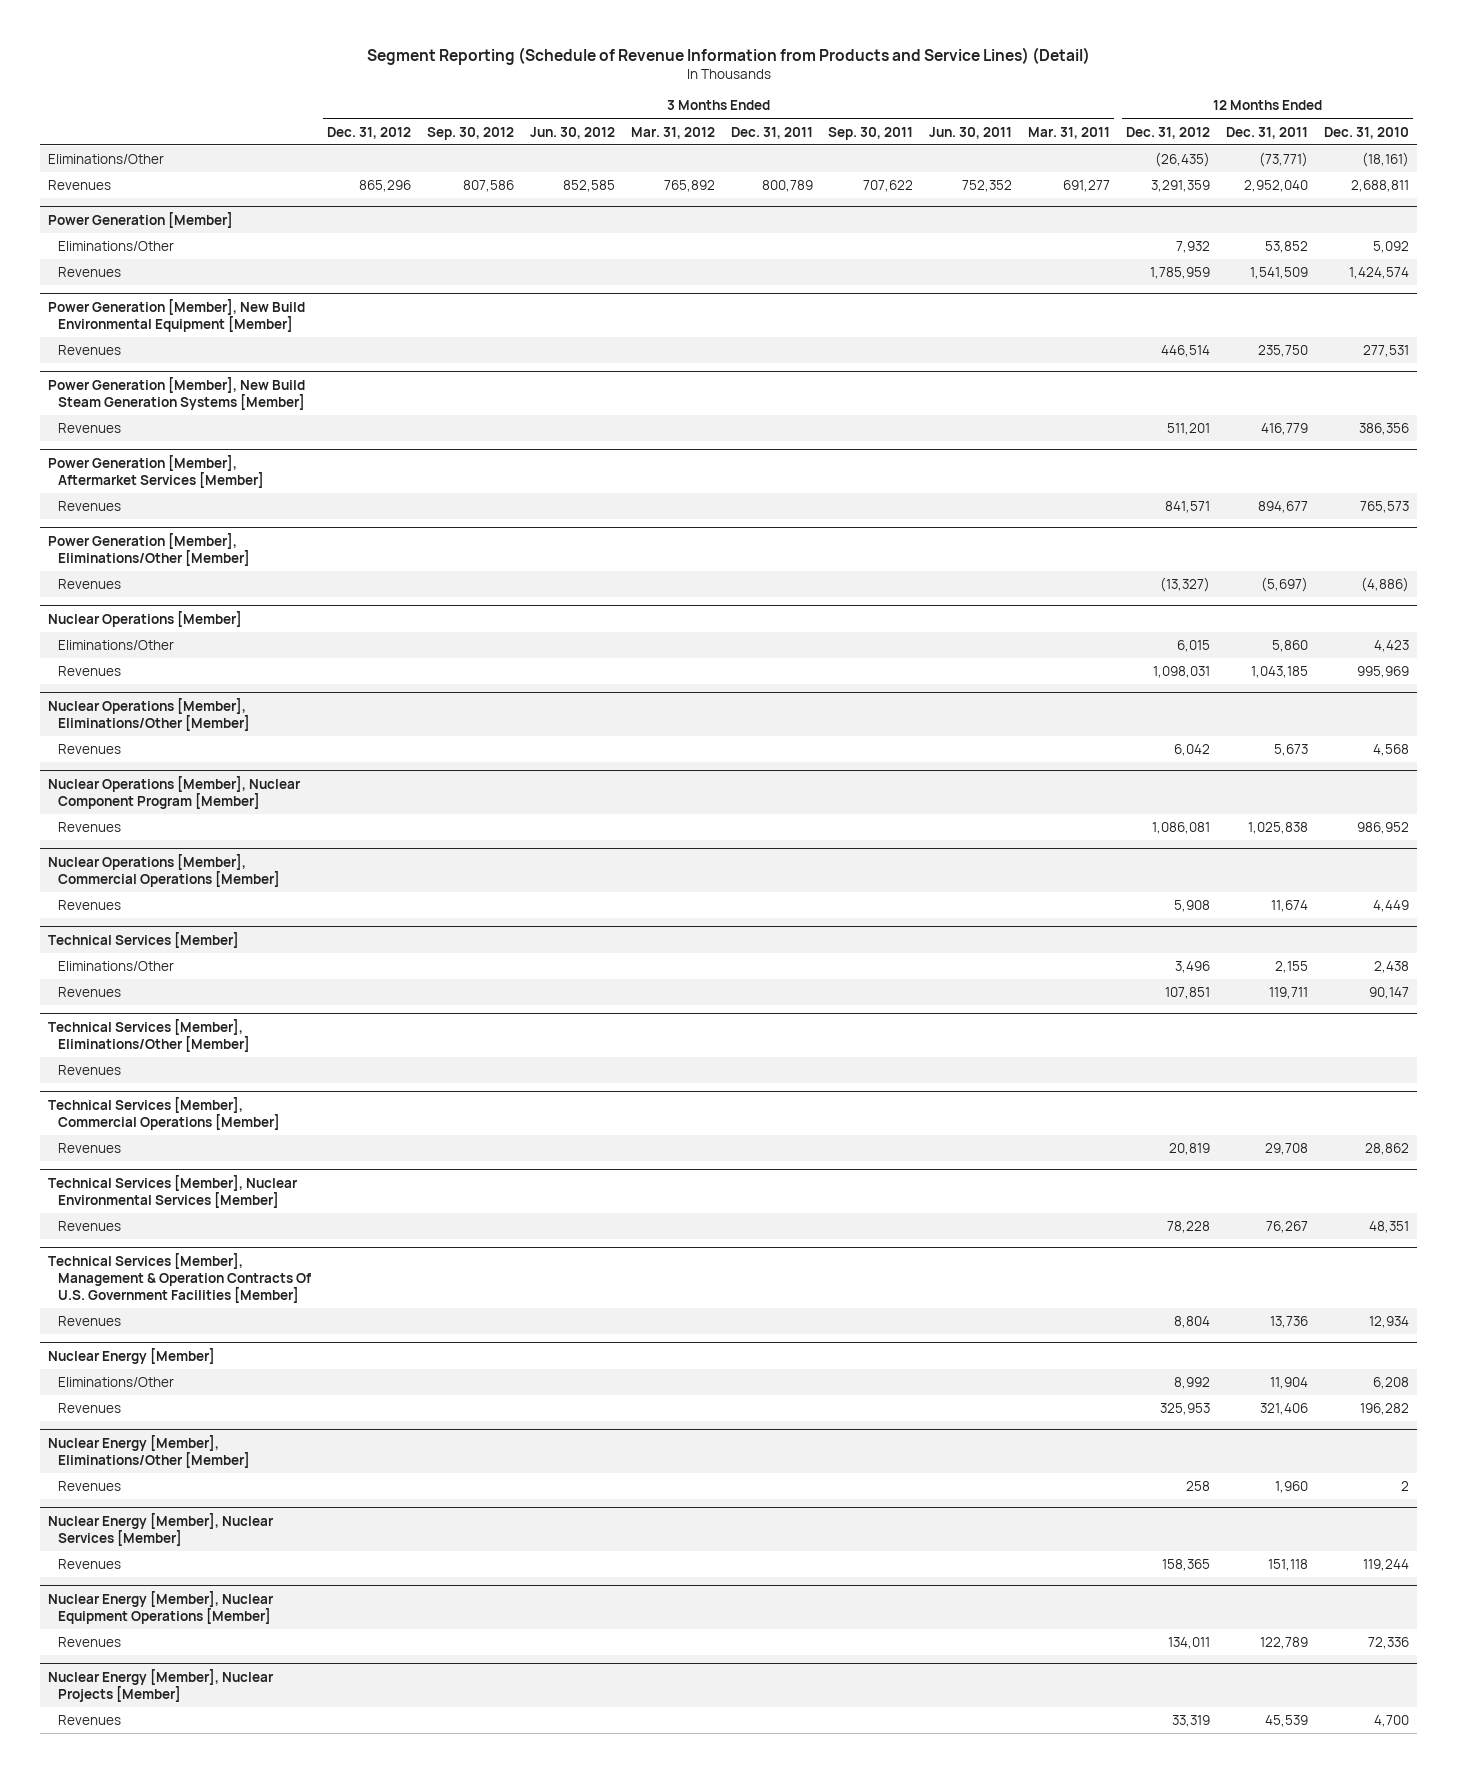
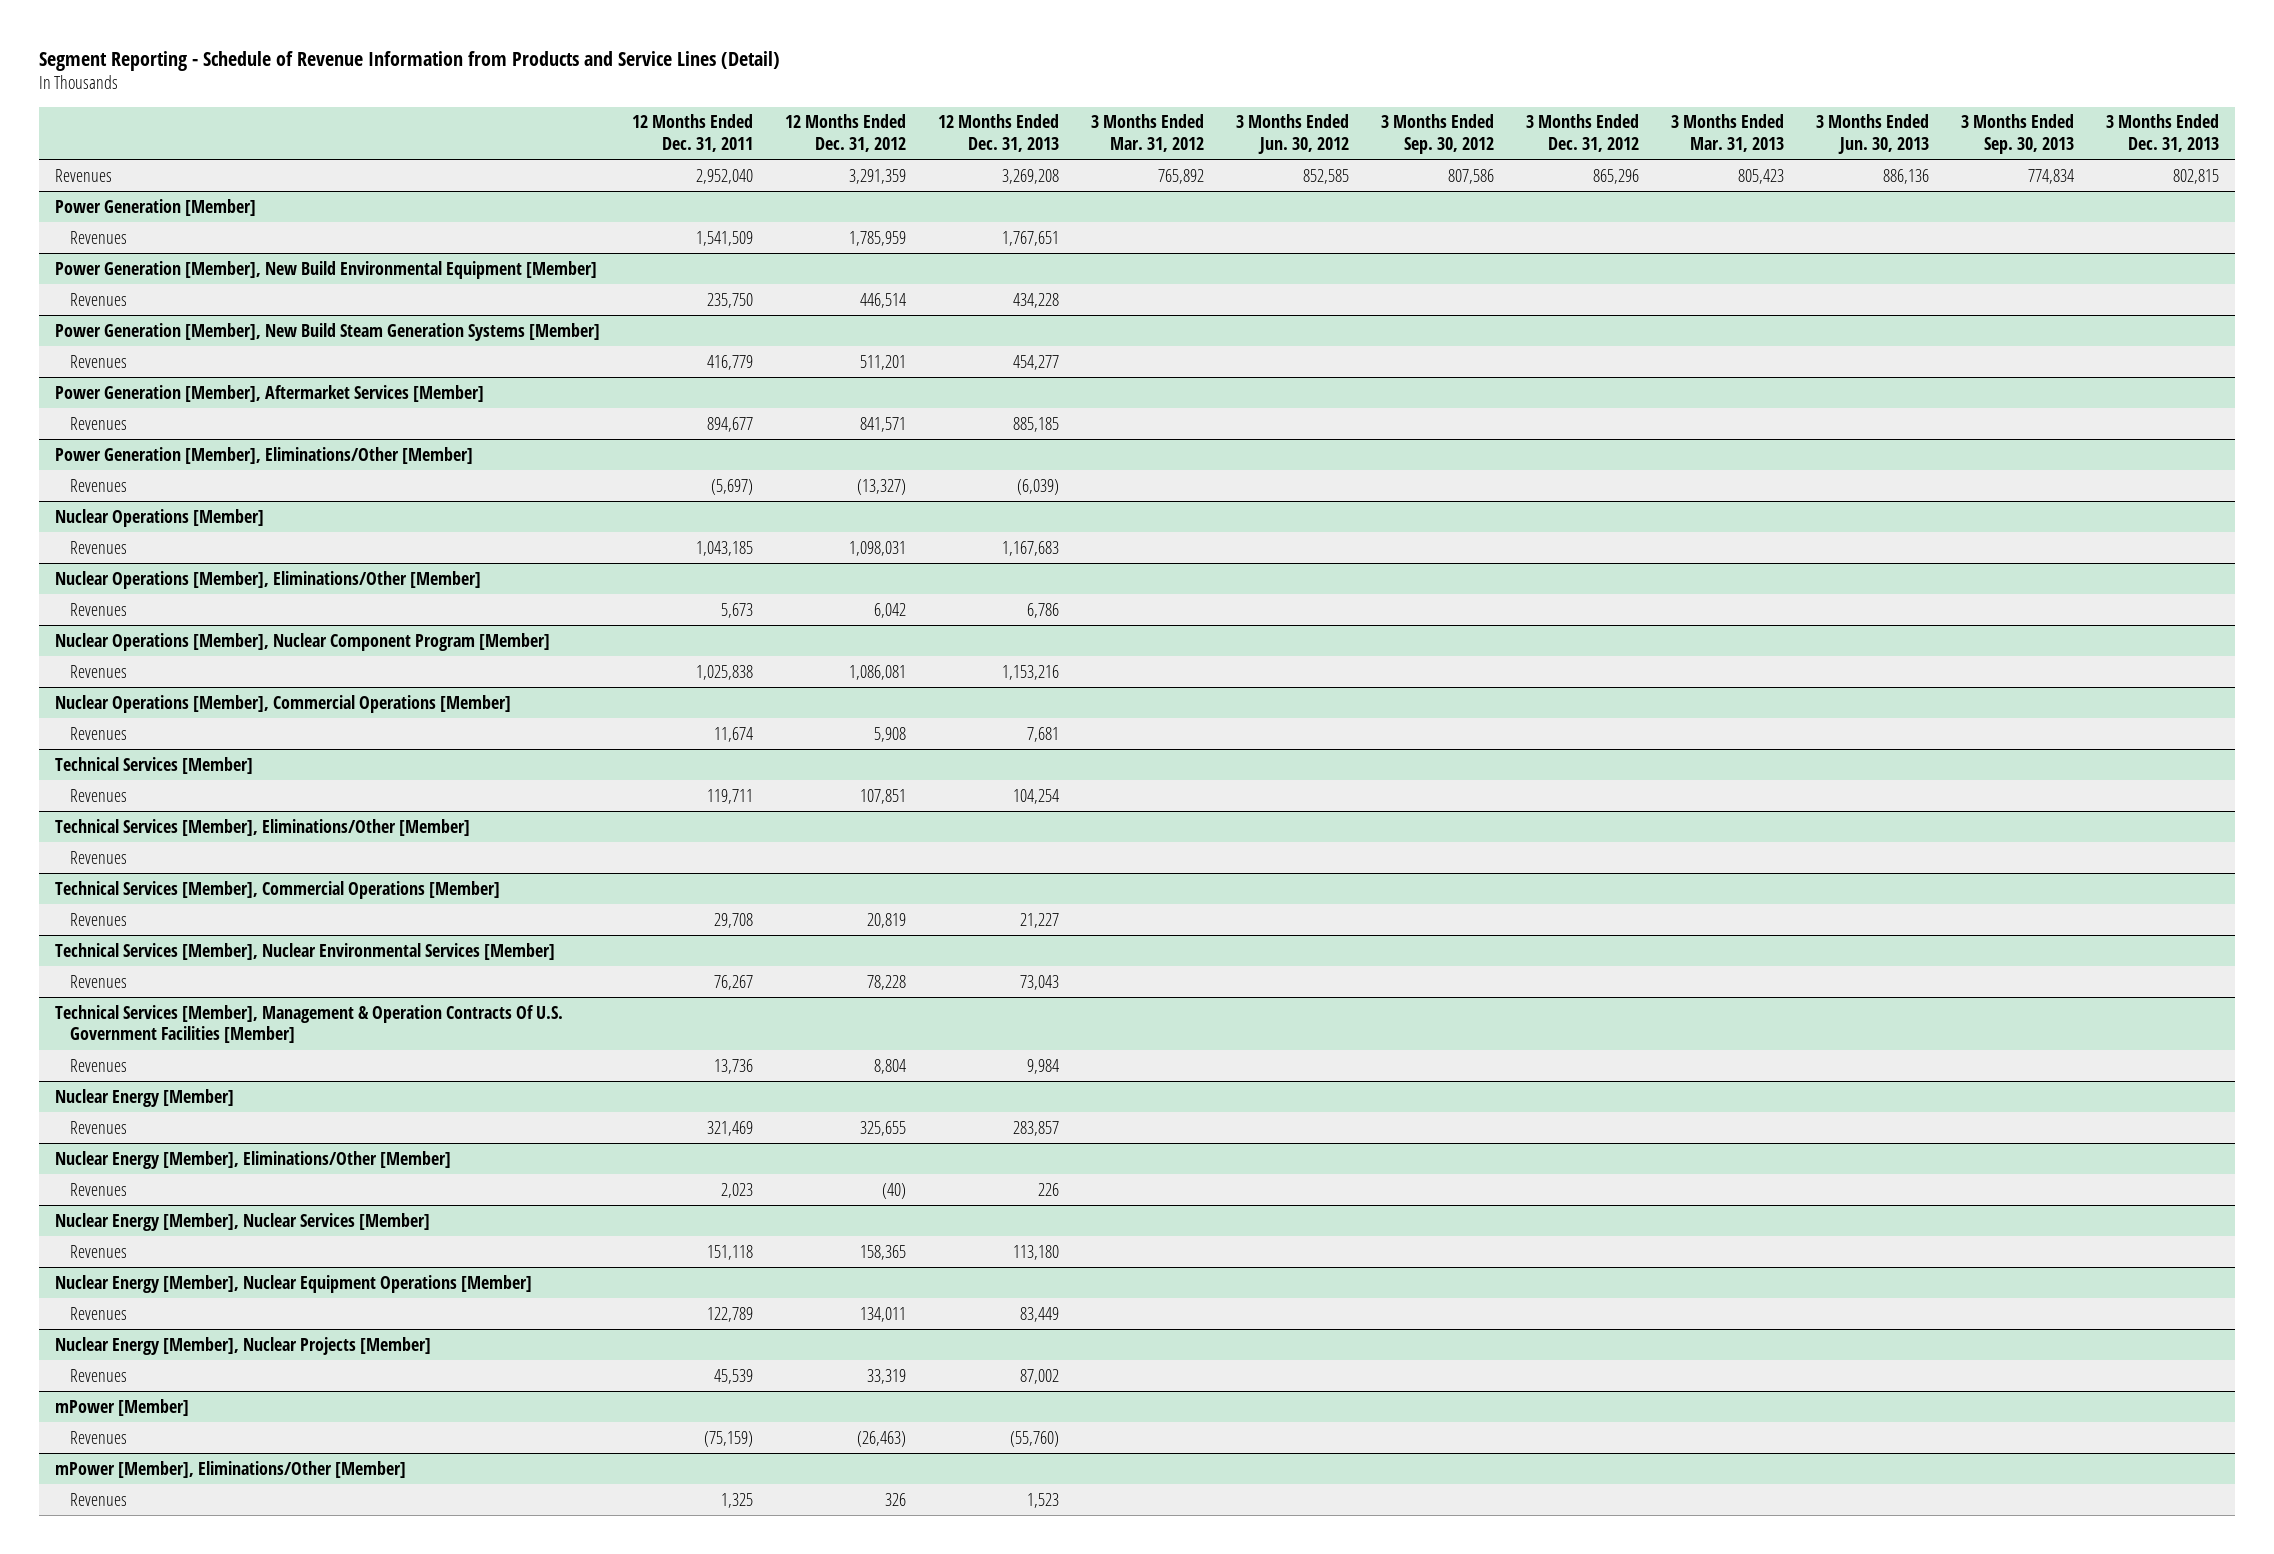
- Segment Reporting (Schedule of Revenue Information from Products and Service Lines) (Detail)
+ Segment Reporting - Schedule of Revenue Information from Products and Service Lines (Detail)
- | 3 Months Ended Dec. 31, 2012 | 3 Months Ended Sep. 30, 2012 | 3 Months Ended Jun. 30, 2012 | 3 Months Ended Mar. 31, 2012 | 3 Months Ended Dec. 31, 2011 | 3 Months Ended Sep. 30, 2011 | 3 Months Ended Jun. 30, 2011 | 3 Months Ended Mar. 31, 2011 | 12 Months Ended Dec. 31, 2012 | 12 Months Ended Dec. 31, 2011 | 12 Months Ended Dec. 31, 2010
+ | 12 Months Ended Dec. 31, 2011 | 12 Months Ended Dec. 31, 2012 | 12 Months Ended Dec. 31, 2013 | 3 Months Ended Mar. 31, 2012 | 3 Months Ended Jun. 30, 2012 | 3 Months Ended Sep. 30, 2012 | 3 Months Ended Dec. 31, 2012 | 3 Months Ended Mar. 31, 2013 | 3 Months Ended Jun. 30, 2013 | 3 Months Ended Sep. 30, 2013 | 3 Months Ended Dec. 31, 2013
- Eliminations/Other | | | | | | | | | (26,435) | (73,771) | (18,161)
@ Power Generation [Member]
- Eliminations/Other | | | | | | | | | 7,932 | 53,852 | 5,092
@ Nuclear Operations [Member]
- Eliminations/Other | | | | | | | | | 6,015 | 5,860 | 4,423
@ Technical Services [Member]
- Eliminations/Other | | | | | | | | | 3,496 | 2,155 | 2,438
@ Nuclear Energy [Member]
- Eliminations/Other | | | | | | | | | 8,992 | 11,904 | 6,208
- Revenues | | | | | | | | | 325,953 | 321,406 | 196,282
+ Revenues | 321,469 | 325,655 | 283,857 | | | | | | | |
@ Nuclear Energy [Member], Eliminations/Other [Member]
- Revenues | | | | | | | | | 258 | 1,960 | 2
+ Revenues | 2,023 | (40) | 226 | | | | | | | |
+ mPower [Member]
+ Revenues | (75,159) | (26,463) | (55,760) | | | | | | | |
+ mPower [Member], Eliminations/Other [Member]
+ Revenues | 1,325 | 326 | 1,523 | | | | | | | |

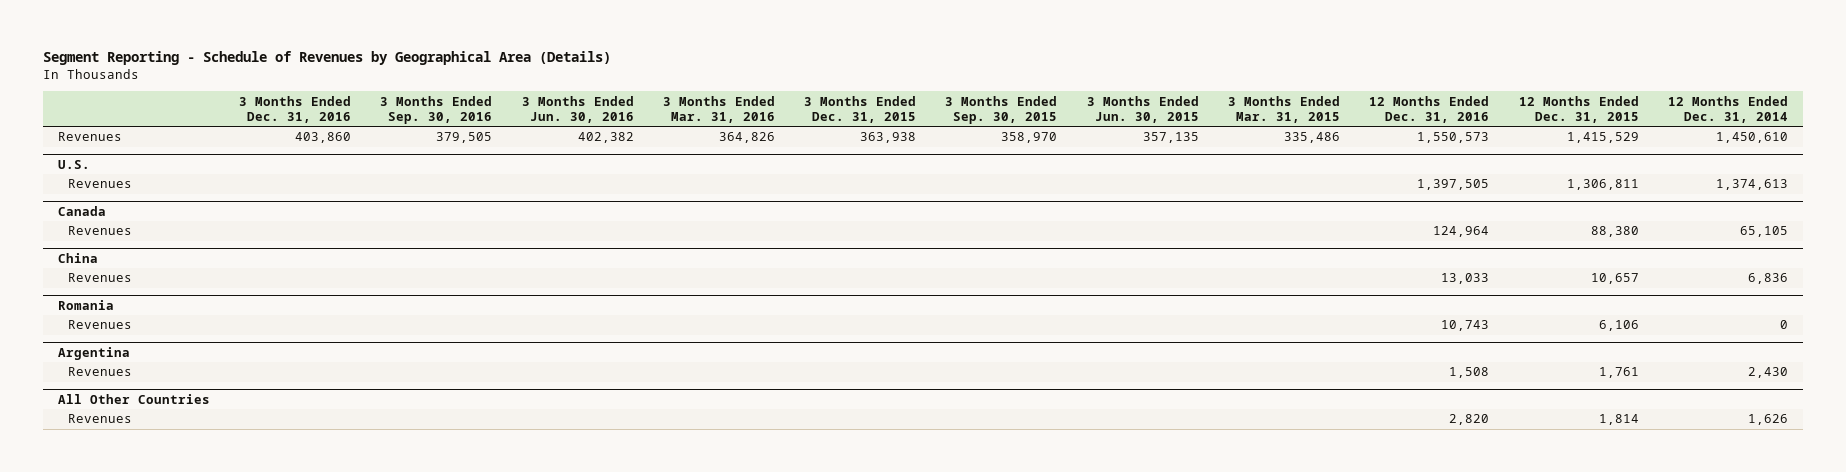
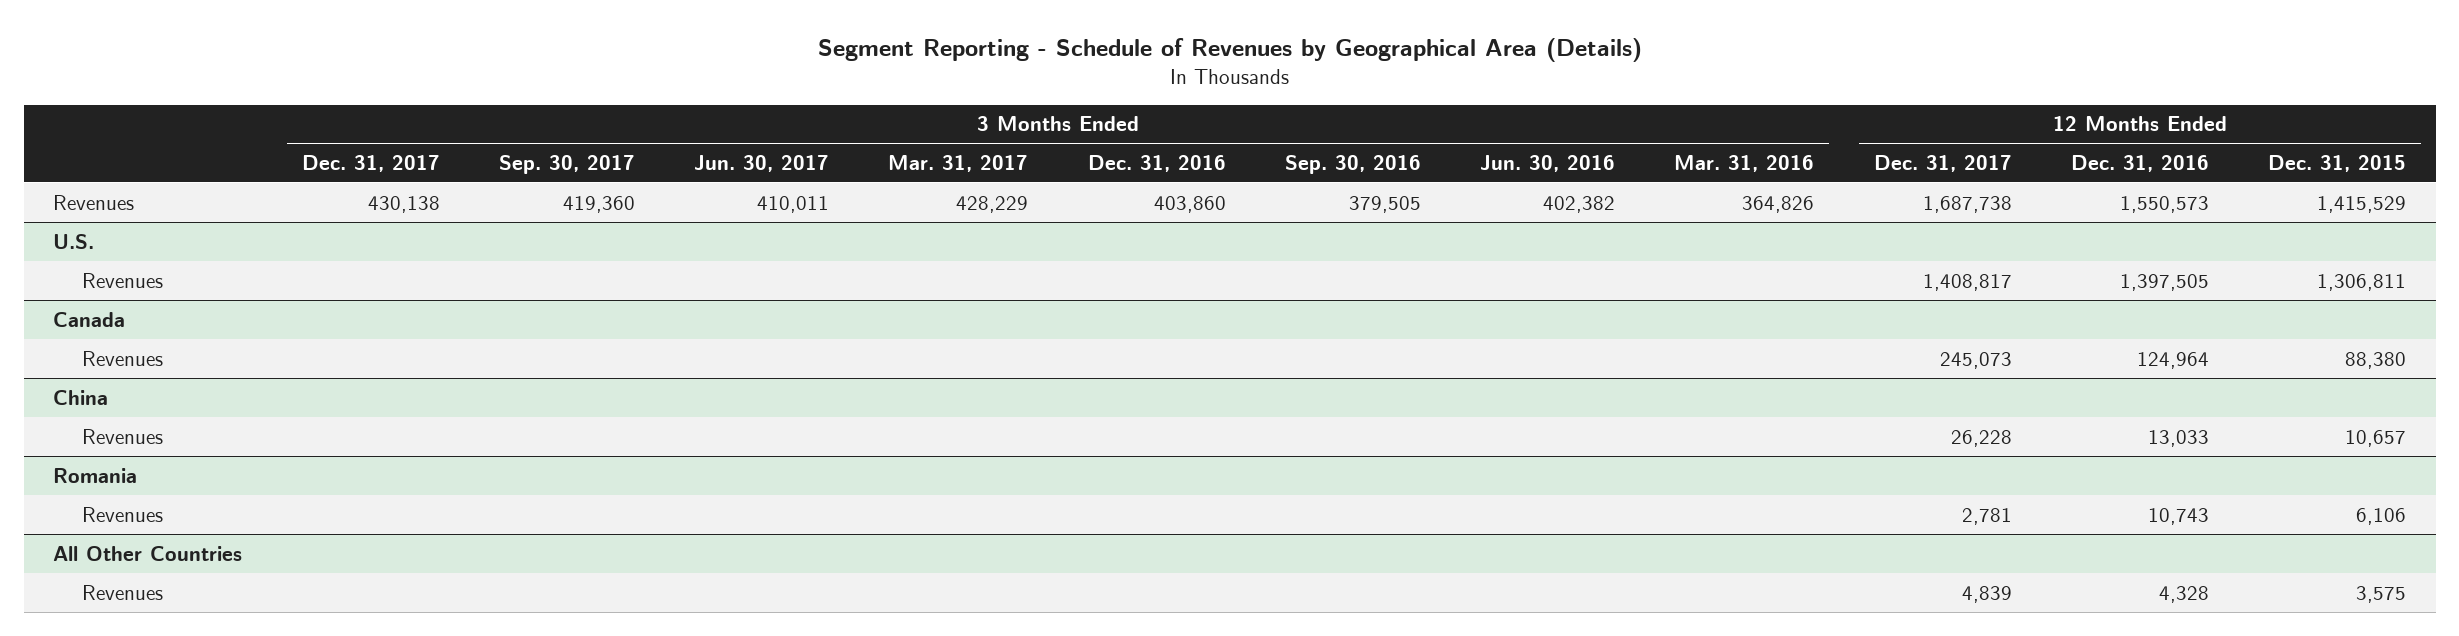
- | 3 Months Ended Dec. 31, 2016 | 3 Months Ended Sep. 30, 2016 | 3 Months Ended Jun. 30, 2016 | 3 Months Ended Mar. 31, 2016 | 3 Months Ended Dec. 31, 2015 | 3 Months Ended Sep. 30, 2015 | 3 Months Ended Jun. 30, 2015 | 3 Months Ended Mar. 31, 2015 | 12 Months Ended Dec. 31, 2016 | 12 Months Ended Dec. 31, 2015 | 12 Months Ended Dec. 31, 2014
+ | 3 Months Ended Dec. 31, 2017 | 3 Months Ended Sep. 30, 2017 | 3 Months Ended Jun. 30, 2017 | 3 Months Ended Mar. 31, 2017 | 3 Months Ended Dec. 31, 2016 | 3 Months Ended Sep. 30, 2016 | 3 Months Ended Jun. 30, 2016 | 3 Months Ended Mar. 31, 2016 | 12 Months Ended Dec. 31, 2017 | 12 Months Ended Dec. 31, 2016 | 12 Months Ended Dec. 31, 2015
- Argentina
- Revenues | | | | | | | | | 1,508 | 1,761 | 2,430
@ All Other Countries
- Revenues | | | | | | | | | 2,820 | 1,814 | 1,626
+ Revenues | | | | | | | | | 4,839 | 4,328 | 3,575

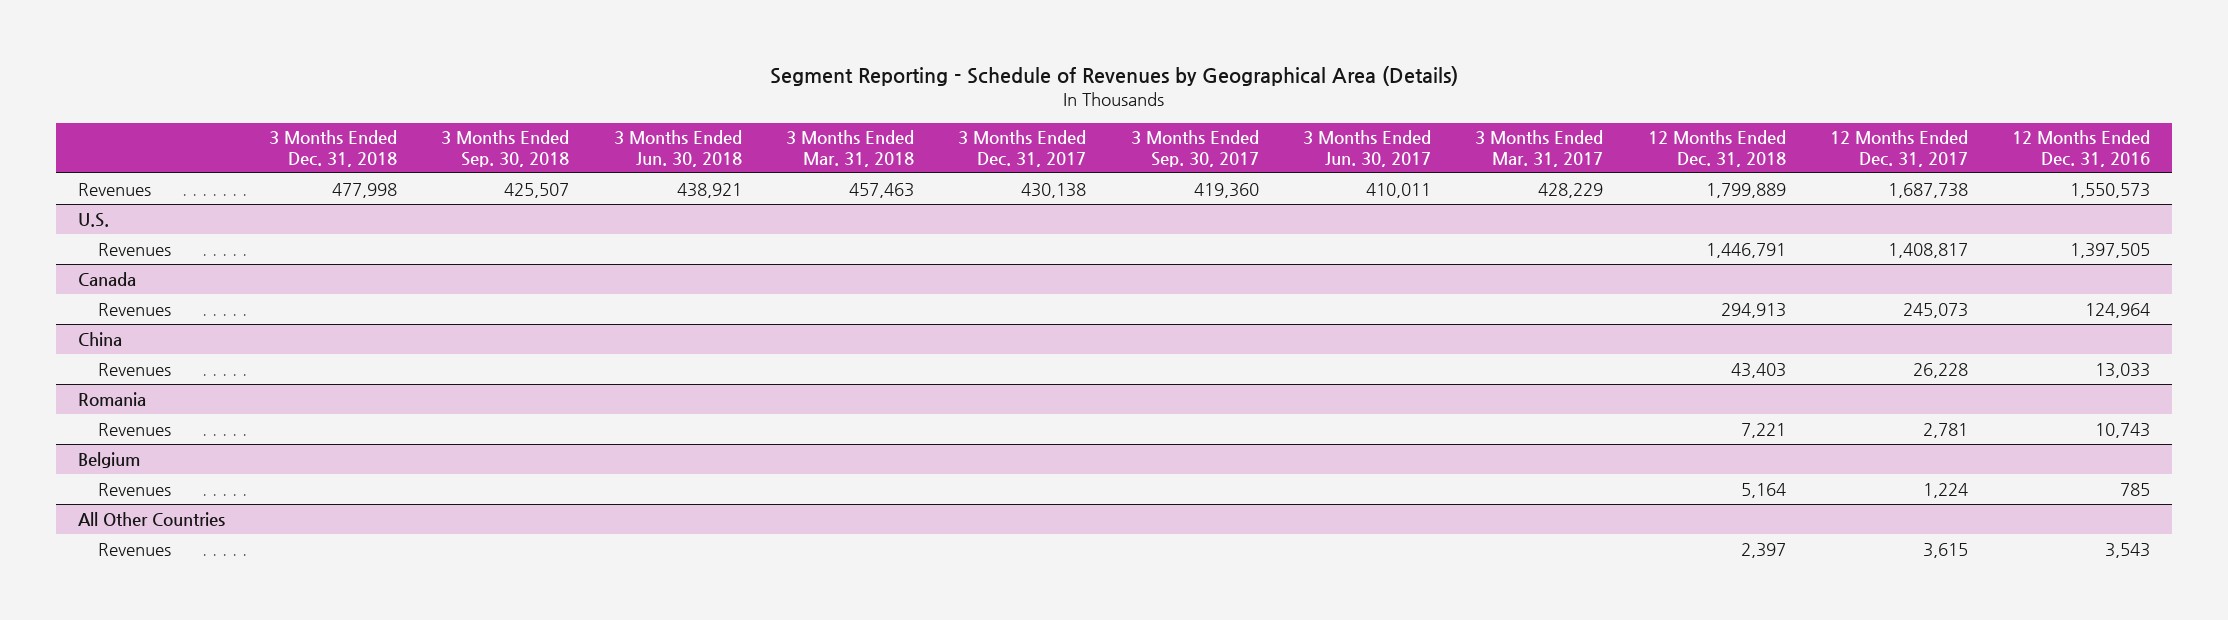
- | 3 Months Ended Dec. 31, 2017 | 3 Months Ended Sep. 30, 2017 | 3 Months Ended Jun. 30, 2017 | 3 Months Ended Mar. 31, 2017 | 3 Months Ended Dec. 31, 2016 | 3 Months Ended Sep. 30, 2016 | 3 Months Ended Jun. 30, 2016 | 3 Months Ended Mar. 31, 2016 | 12 Months Ended Dec. 31, 2017 | 12 Months Ended Dec. 31, 2016 | 12 Months Ended Dec. 31, 2015
+ | 3 Months Ended Dec. 31, 2018 | 3 Months Ended Sep. 30, 2018 | 3 Months Ended Jun. 30, 2018 | 3 Months Ended Mar. 31, 2018 | 3 Months Ended Dec. 31, 2017 | 3 Months Ended Sep. 30, 2017 | 3 Months Ended Jun. 30, 2017 | 3 Months Ended Mar. 31, 2017 | 12 Months Ended Dec. 31, 2018 | 12 Months Ended Dec. 31, 2017 | 12 Months Ended Dec. 31, 2016
+ Belgium
+ Revenues | | | | | | | | | 5,164 | 1,224 | 785
@ All Other Countries
- Revenues | | | | | | | | | 4,839 | 4,328 | 3,575
+ Revenues | | | | | | | | | 2,397 | 3,615 | 3,543

